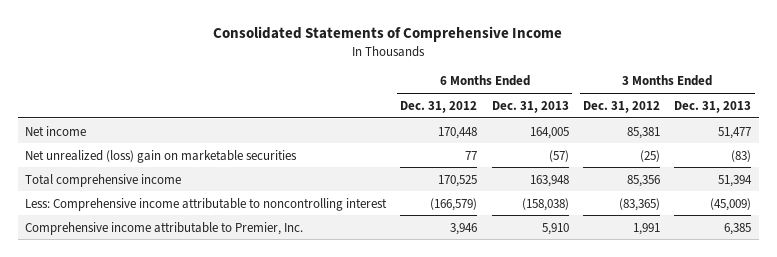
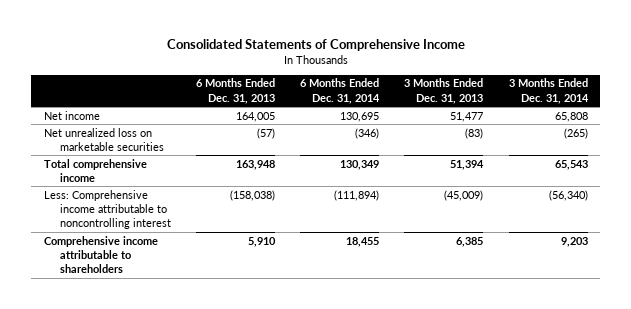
- | 6 Months Ended Dec. 31, 2012 | 6 Months Ended Dec. 31, 2013 | 3 Months Ended Dec. 31, 2012 | 3 Months Ended Dec. 31, 2013
+ | 6 Months Ended Dec. 31, 2013 | 6 Months Ended Dec. 31, 2014 | 3 Months Ended Dec. 31, 2013 | 3 Months Ended Dec. 31, 2014
- Net unrealized (loss) gain on marketable securities | 77 | (57) | (25) | (83)
+ Net unrealized loss on marketable securities | (57) | (346) | (83) | (265)
- Comprehensive income attributable to Premier, Inc. | 3,946 | 5,910 | 1,991 | 6,385
+ Comprehensive income attributable to shareholders | 5,910 | 18,455 | 6,385 | 9,203

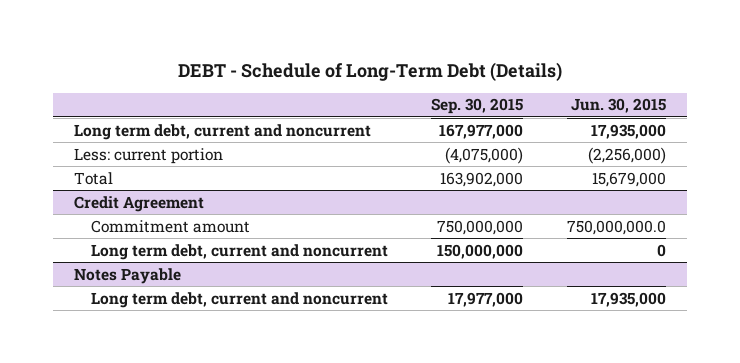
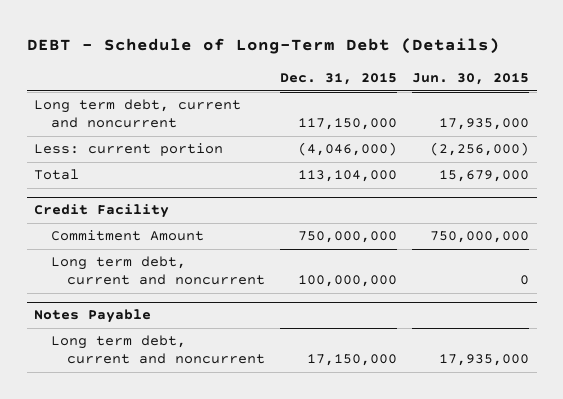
- | Sep. 30, 2015 | Jun. 30, 2015
+ | Dec. 31, 2015 | Jun. 30, 2015
- Credit Agreement
- Commitment amount | 750,000,000 | 750,000,000.0
+ Credit Facility
+ Commitment Amount | 750,000,000 | 750,000,000

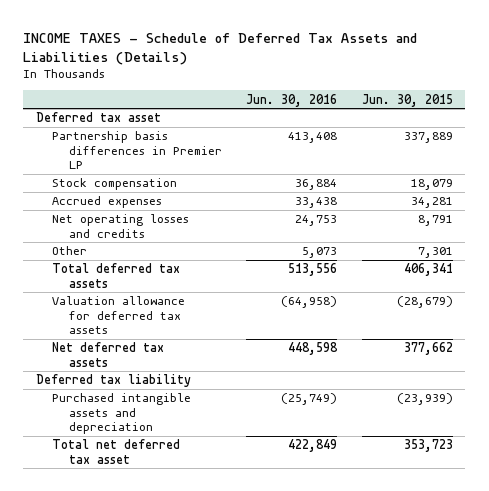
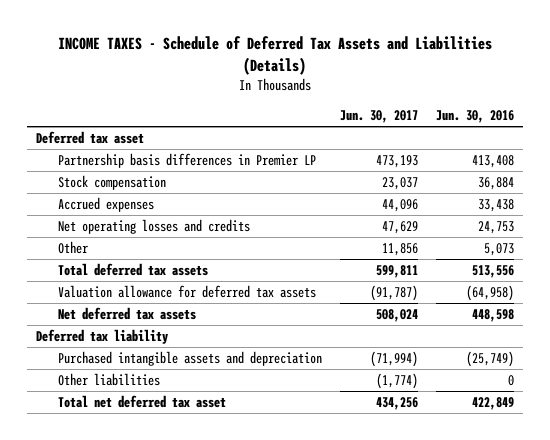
- | Jun. 30, 2016 | Jun. 30, 2015
+ | Jun. 30, 2017 | Jun. 30, 2016
+ Other liabilities | (1,774) | 0

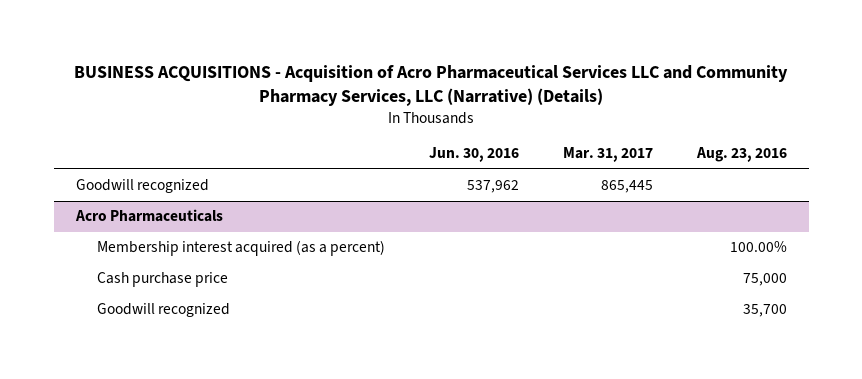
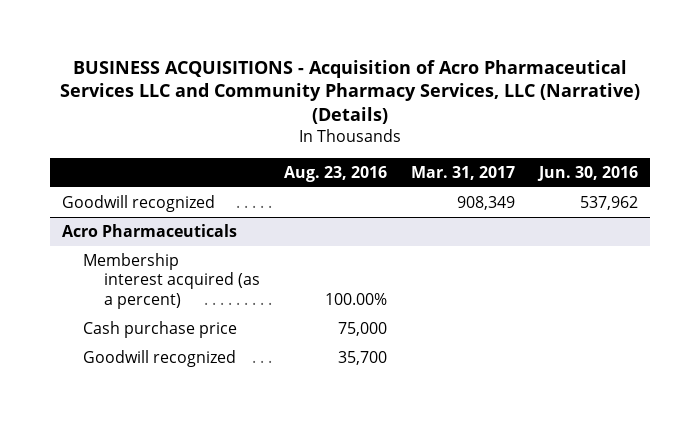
- | Jun. 30, 2016 | Mar. 31, 2017 | Aug. 23, 2016
+ | Aug. 23, 2016 | Mar. 31, 2017 | Jun. 30, 2016
- Goodwill recognized | 537,962 | 865,445 |
+ Goodwill recognized | | 908,349 | 537,962

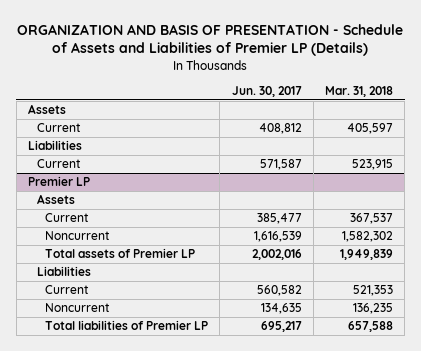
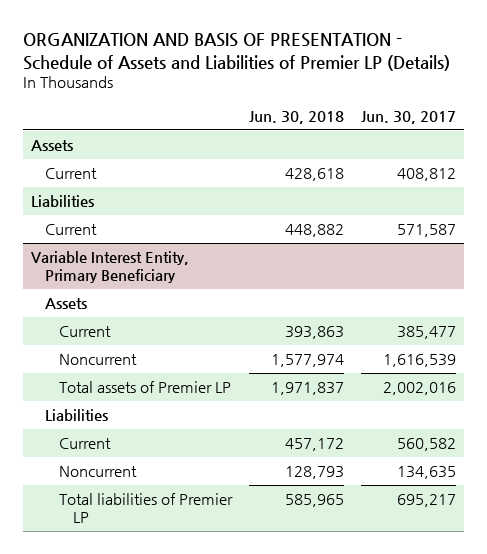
- | Jun. 30, 2017 | Mar. 31, 2018
+ | Jun. 30, 2018 | Jun. 30, 2017
- Premier LP
+ Variable Interest Entity, Primary Beneficiary

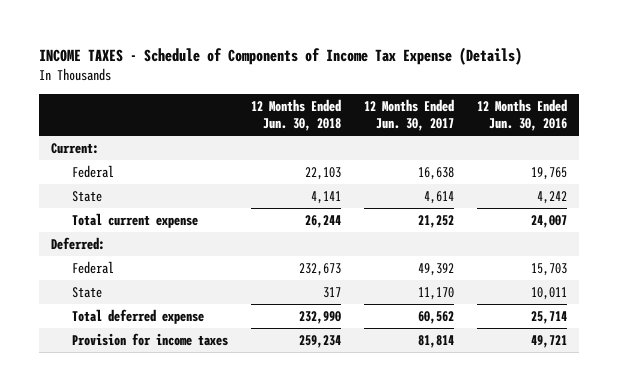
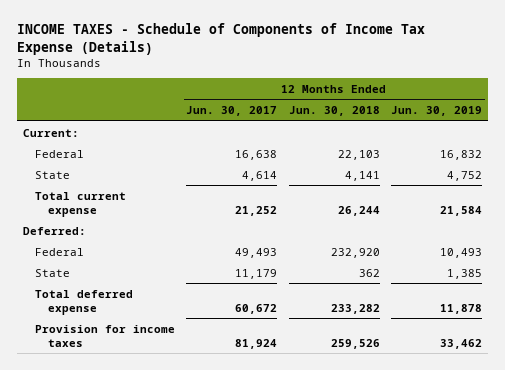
- | 12 Months Ended Jun. 30, 2018 | 12 Months Ended Jun. 30, 2017 | 12 Months Ended Jun. 30, 2016
+ | 12 Months Ended Jun. 30, 2017 | 12 Months Ended Jun. 30, 2018 | 12 Months Ended Jun. 30, 2019
- Federal | 232,673 | 49,392 | 15,703
- State | 317 | 11,170 | 10,011
- Total deferred expense | 232,990 | 60,562 | 25,714
- Provision for income taxes | 259,234 | 81,814 | 49,721
+ Federal | 49,493 | 232,920 | 10,493
+ State | 11,179 | 362 | 1,385
+ Total deferred expense | 60,672 | 233,282 | 11,878
+ Provision for income taxes | 81,924 | 259,526 | 33,462

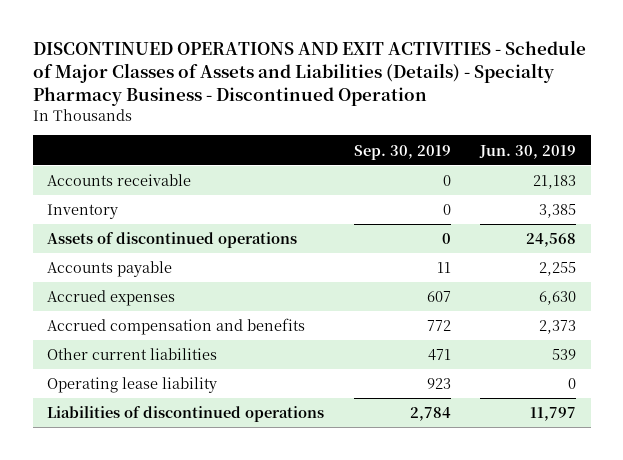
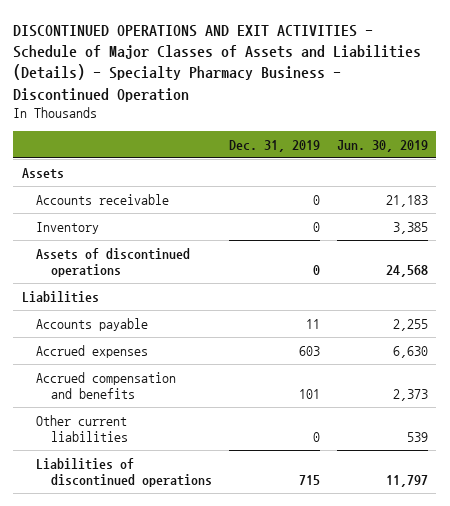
- | Sep. 30, 2019 | Jun. 30, 2019
+ | Dec. 31, 2019 | Jun. 30, 2019
+ Assets
+ Liabilities
- Operating lease liability | 923 | 0

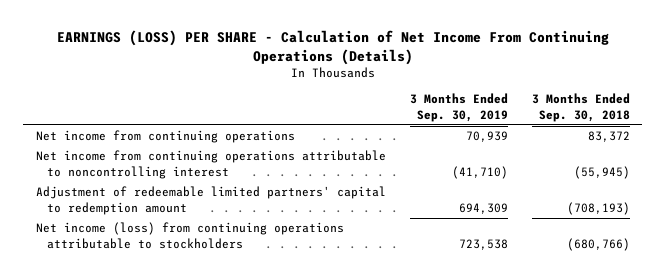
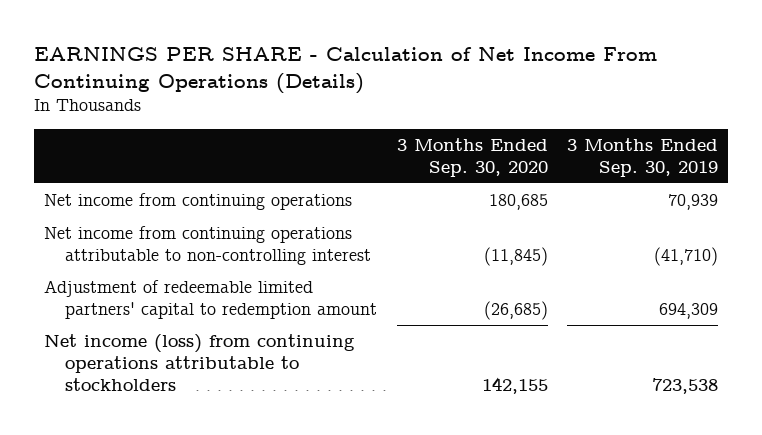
- EARNINGS (LOSS) PER SHARE - Calculation of Net Income From Continuing Operations (Details)
+ EARNINGS PER SHARE - Calculation of Net Income From Continuing Operations (Details)
- | 3 Months Ended Sep. 30, 2019 | 3 Months Ended Sep. 30, 2018
+ | 3 Months Ended Sep. 30, 2020 | 3 Months Ended Sep. 30, 2019
- Net income from continuing operations attributable to noncontrolling interest | (41,710) | (55,945)
+ Net income from continuing operations attributable to non-controlling interest | (11,845) | (41,710)

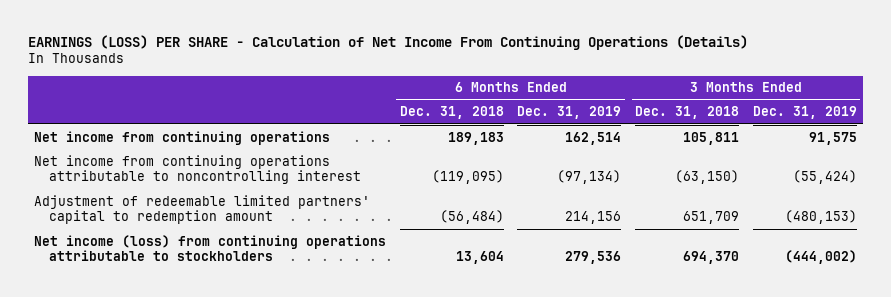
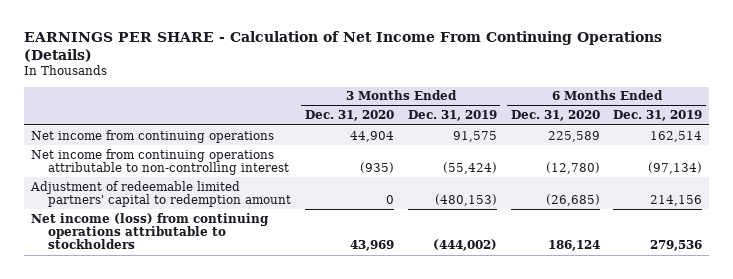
- EARNINGS (LOSS) PER SHARE - Calculation of Net Income From Continuing Operations (Details)
+ EARNINGS PER SHARE - Calculation of Net Income From Continuing Operations (Details)
- | 6 Months Ended Dec. 31, 2018 | 6 Months Ended Dec. 31, 2019 | 3 Months Ended Dec. 31, 2018 | 3 Months Ended Dec. 31, 2019
+ | 3 Months Ended Dec. 31, 2020 | 3 Months Ended Dec. 31, 2019 | 6 Months Ended Dec. 31, 2020 | 6 Months Ended Dec. 31, 2019
- Net income from continuing operations attributable to noncontrolling interest | (119,095) | (97,134) | (63,150) | (55,424)
+ Net income from continuing operations attributable to non-controlling interest | (935) | (55,424) | (12,780) | (97,134)

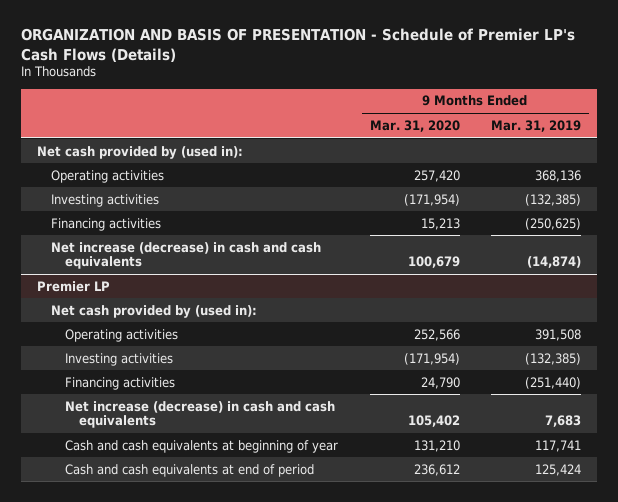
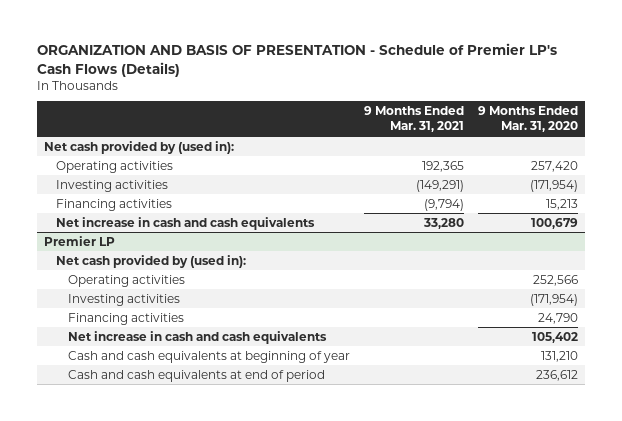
- | 9 Months Ended Mar. 31, 2020 | 9 Months Ended Mar. 31, 2019
+ | 9 Months Ended Mar. 31, 2021 | 9 Months Ended Mar. 31, 2020
- Net increase (decrease) in cash and cash equivalents | 100,679 | (14,874)
+ Net increase in cash and cash equivalents | 33,280 | 100,679
@ Premier LP
- Net increase (decrease) in cash and cash equivalents | 105,402 | 7,683
+ Net increase in cash and cash equivalents | | 105,402

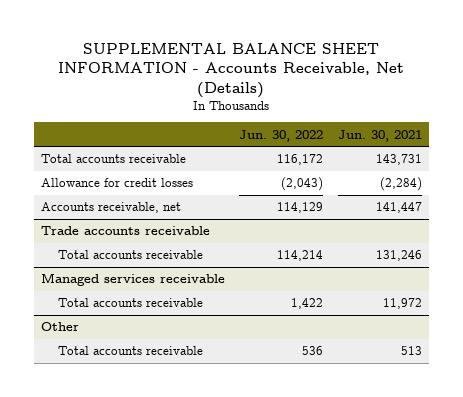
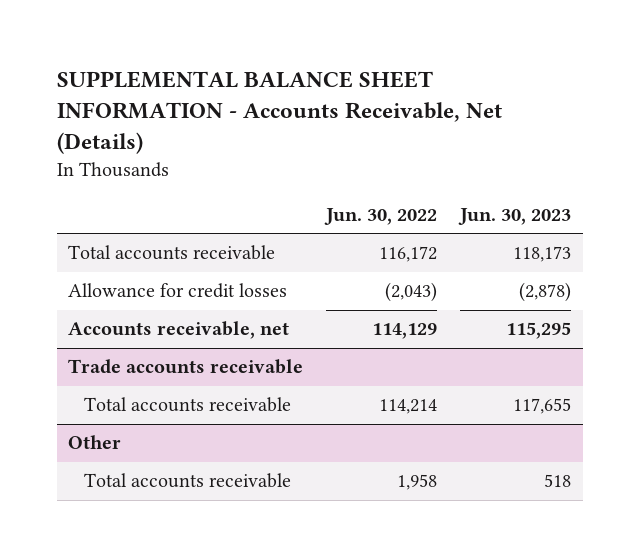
- | Jun. 30, 2022 | Jun. 30, 2021
+ | Jun. 30, 2022 | Jun. 30, 2023
- Managed services receivable
- Total accounts receivable | 1,422 | 11,972
@ Other
- Total accounts receivable | 536 | 513
+ Total accounts receivable | 1,958 | 518

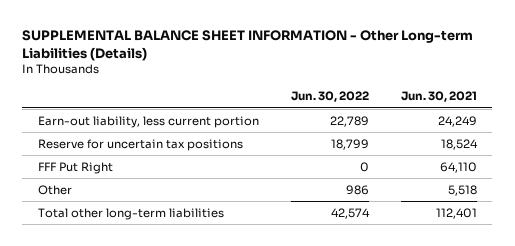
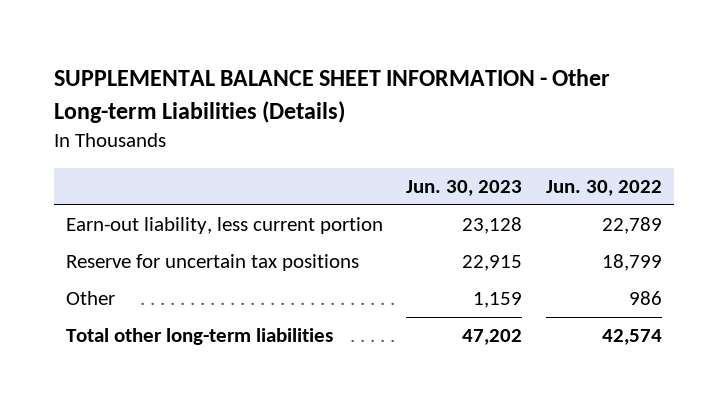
- | Jun. 30, 2022 | Jun. 30, 2021
+ | Jun. 30, 2023 | Jun. 30, 2022
- FFF Put Right | 0 | 64,110

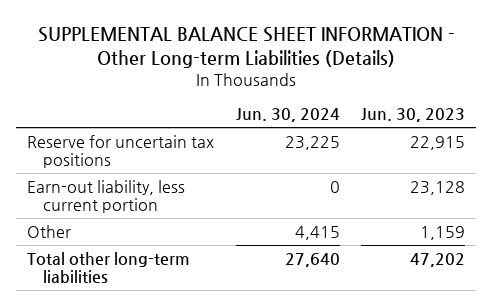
- | Jun. 30, 2023 | Jun. 30, 2022
+ | Jun. 30, 2024 | Jun. 30, 2023
moved down: Earn-out liability, less current portion | 0 | 23,128

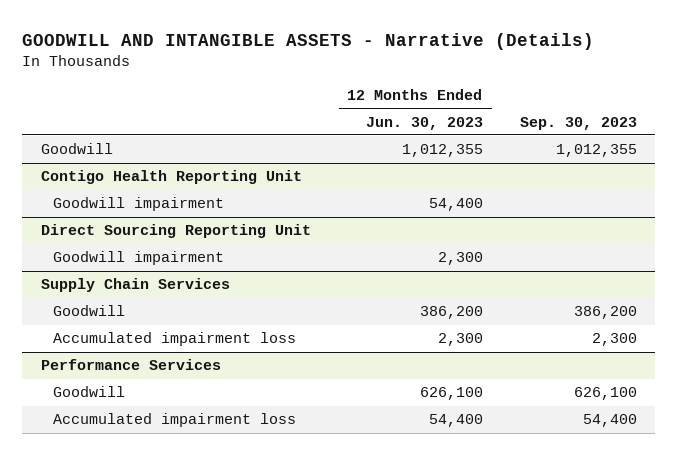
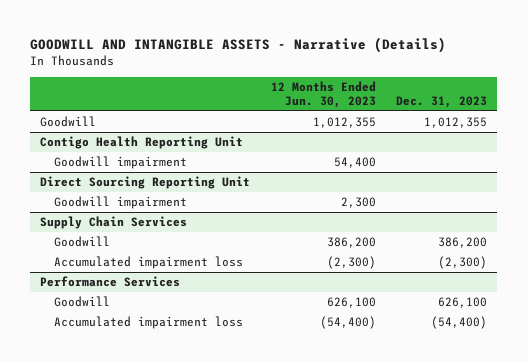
- | 12 Months Ended Jun. 30, 2023 | Sep. 30, 2023
+ | 12 Months Ended Jun. 30, 2023 | Dec. 31, 2023
@ Supply Chain Services
- Accumulated impairment loss | 2,300 | 2,300
+ Accumulated impairment loss | (2,300) | (2,300)
@ Performance Services
- Accumulated impairment loss | 54,400 | 54,400
+ Accumulated impairment loss | (54,400) | (54,400)

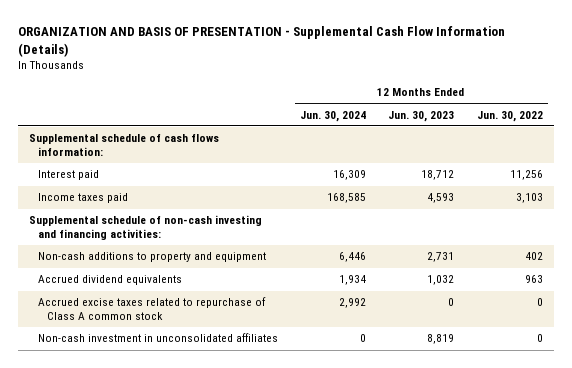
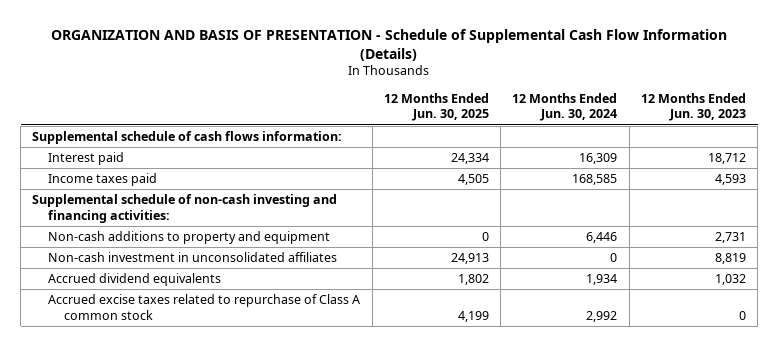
- ORGANIZATION AND BASIS OF PRESENTATION - Supplemental Cash Flow Information (Details)
+ ORGANIZATION AND BASIS OF PRESENTATION - Schedule of Supplemental Cash Flow Information (Details)
- | 12 Months Ended Jun. 30, 2024 | 12 Months Ended Jun. 30, 2023 | 12 Months Ended Jun. 30, 2022
+ | 12 Months Ended Jun. 30, 2025 | 12 Months Ended Jun. 30, 2024 | 12 Months Ended Jun. 30, 2023
moved up: Non-cash investment in unconsolidated affiliates | 24,913 | 0 | 8,819

